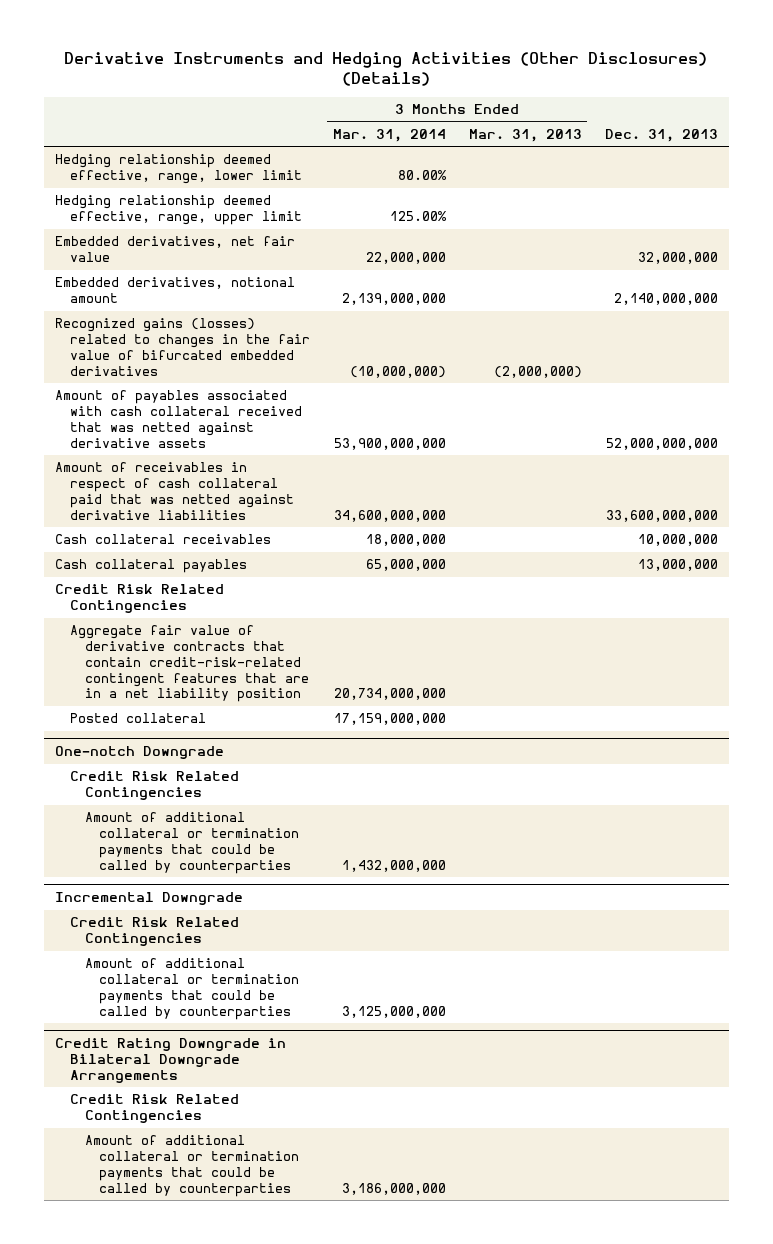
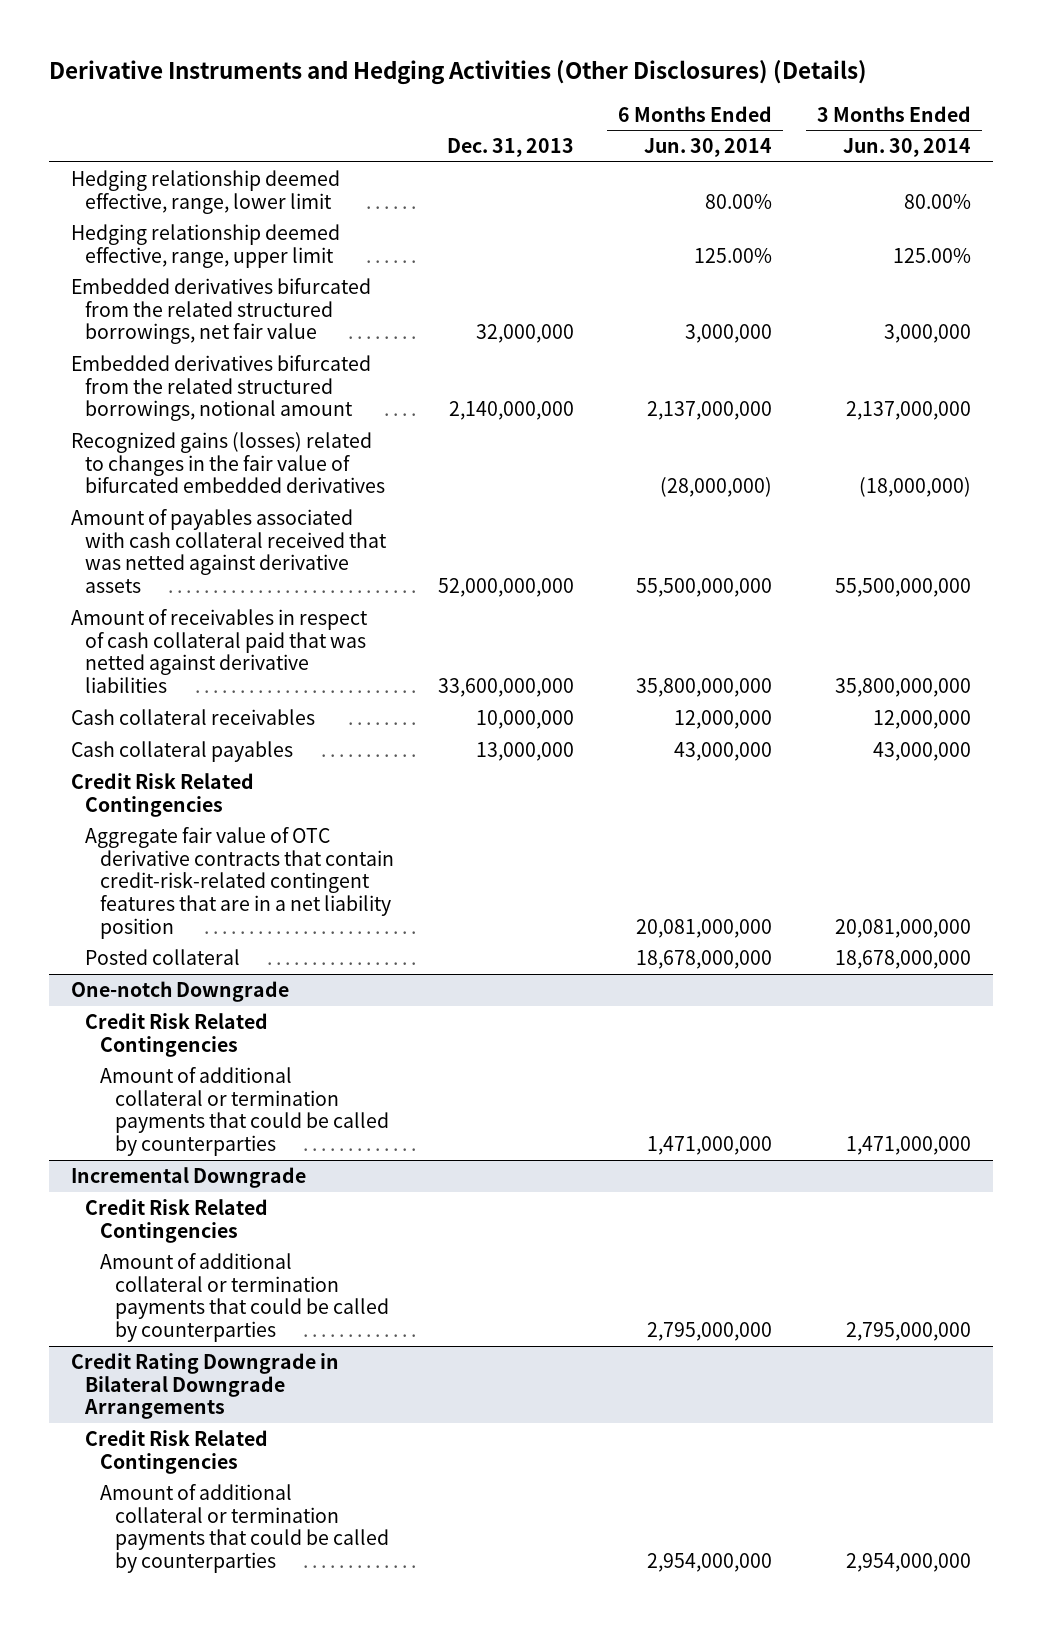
- | 3 Months Ended Mar. 31, 2014 | 3 Months Ended Mar. 31, 2013 | Dec. 31, 2013
+ | Dec. 31, 2013 | 6 Months Ended Jun. 30, 2014 | 3 Months Ended Jun. 30, 2014
- Embedded derivatives, net fair value | 22,000,000 | | 32,000,000
- Embedded derivatives, notional amount | 2,139,000,000 | | 2,140,000,000
+ Embedded derivatives bifurcated from the related structured borrowings, net fair value | 32,000,000 | 3,000,000 | 3,000,000
+ Embedded derivatives bifurcated from the related structured borrowings, notional amount | 2,140,000,000 | 2,137,000,000 | 2,137,000,000
- Aggregate fair value of derivative contracts that contain credit-risk-related contingent features that are in a net liability position | 20,734,000,000 | |
+ Aggregate fair value of OTC derivative contracts that contain credit-risk-related contingent features that are in a net liability position | | 20,081,000,000 | 20,081,000,000

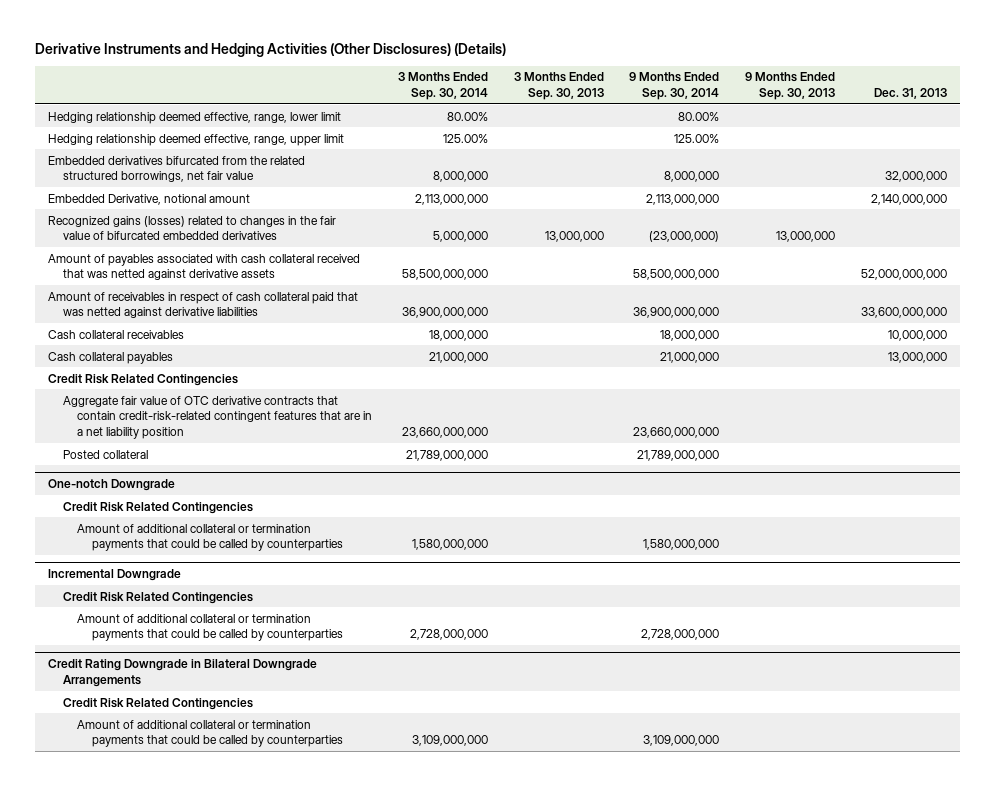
- | Dec. 31, 2013 | 6 Months Ended Jun. 30, 2014 | 3 Months Ended Jun. 30, 2014
+ | 3 Months Ended Sep. 30, 2014 | 3 Months Ended Sep. 30, 2013 | 9 Months Ended Sep. 30, 2014 | 9 Months Ended Sep. 30, 2013 | Dec. 31, 2013
- Embedded derivatives bifurcated from the related structured borrowings, notional amount | 2,140,000,000 | 2,137,000,000 | 2,137,000,000
+ Embedded Derivative, notional amount | 2,113,000,000 | | 2,113,000,000 | | 2,140,000,000

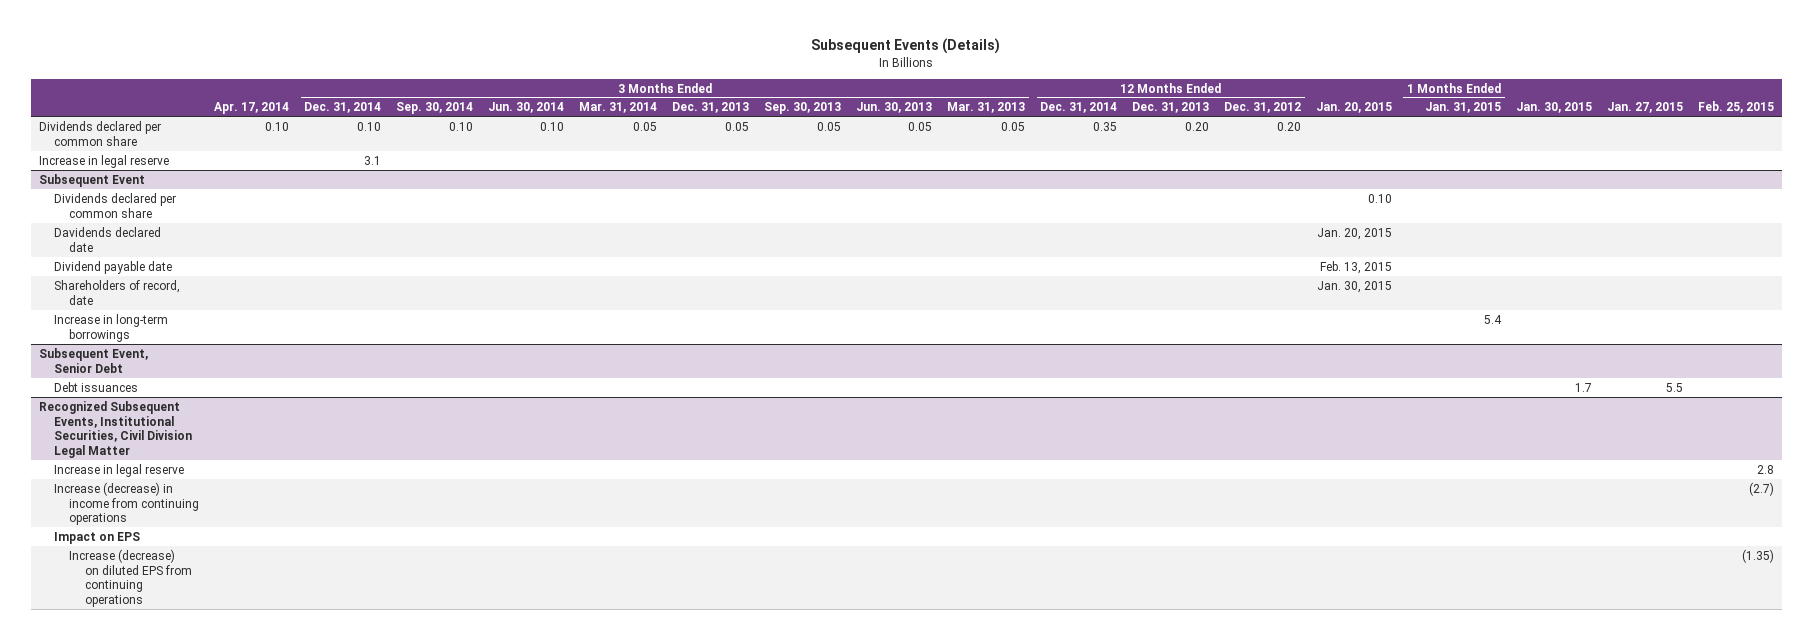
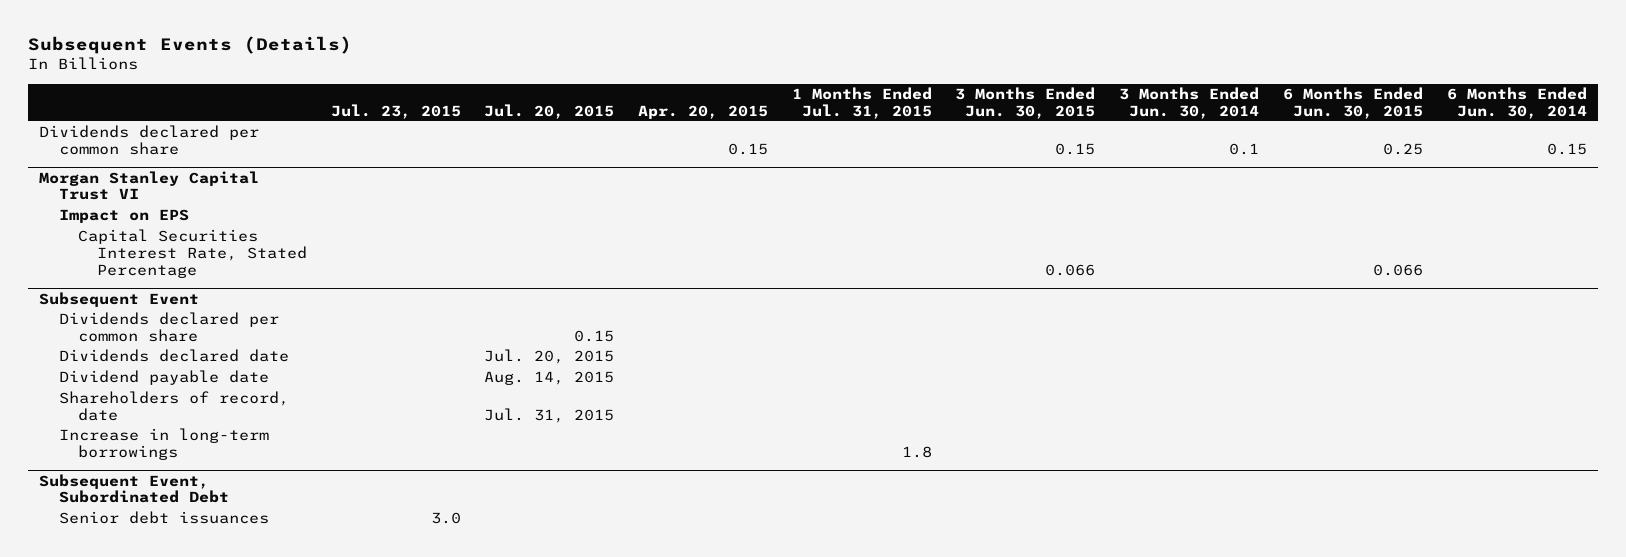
- | Apr. 17, 2014 | 3 Months Ended Dec. 31, 2014 | 3 Months Ended Sep. 30, 2014 | 3 Months Ended Jun. 30, 2014 | 3 Months Ended Mar. 31, 2014 | 3 Months Ended Dec. 31, 2013 | 3 Months Ended Sep. 30, 2013 | 3 Months Ended Jun. 30, 2013 | 3 Months Ended Mar. 31, 2013 | 12 Months Ended Dec. 31, 2014 | 12 Months Ended Dec. 31, 2013 | 12 Months Ended Dec. 31, 2012 | Jan. 20, 2015 | 1 Months Ended Jan. 31, 2015 | Jan. 30, 2015 | Jan. 27, 2015 | Feb. 25, 2015
+ | Jul. 23, 2015 | Jul. 20, 2015 | Apr. 20, 2015 | 1 Months Ended Jul. 31, 2015 | 3 Months Ended Jun. 30, 2015 | 3 Months Ended Jun. 30, 2014 | 6 Months Ended Jun. 30, 2015 | 6 Months Ended Jun. 30, 2014
- Dividends declared per common share | 0.10 | 0.10 | 0.10 | 0.10 | 0.05 | 0.05 | 0.05 | 0.05 | 0.05 | 0.35 | 0.20 | 0.20 | | | | |
- Increase in legal reserve | | 3.1 | | | | | | | | | | | | | | |
+ Dividends declared per common share | | | 0.15 | | 0.15 | 0.1 | 0.25 | 0.15
+ Morgan Stanley Capital Trust VI
+ Impact on EPS
+ Capital Securities Interest Rate, Stated Percentage | | | | | 0.066 | | 0.066 |
@ Subsequent Event
- Davidends declared date | | | | | | | | | | | | | Jan. 20, 2015 | | | |
+ Dividends declared date | | Jul. 20, 2015 | | | | | |
- Subsequent Event, Senior Debt
- Debt issuances | | | | | | | | | | | | | | | 1.7 | 5.5 |
- Recognized Subsequent Events, Institutional Securities, Civil Division Legal Matter
- Increase in legal reserve | | | | | | | | | | | | | | | | | 2.8
- Increase (decrease) in income from continuing operations | | | | | | | | | | | | | | | | | (2.7)
- Impact on EPS
- Increase (decrease) on diluted EPS from continuing operations | | | | | | | | | | | | | | | | | (1.35)
+ Subsequent Event, Subordinated Debt
+ Senior debt issuances | 3.0 | | | | | | |

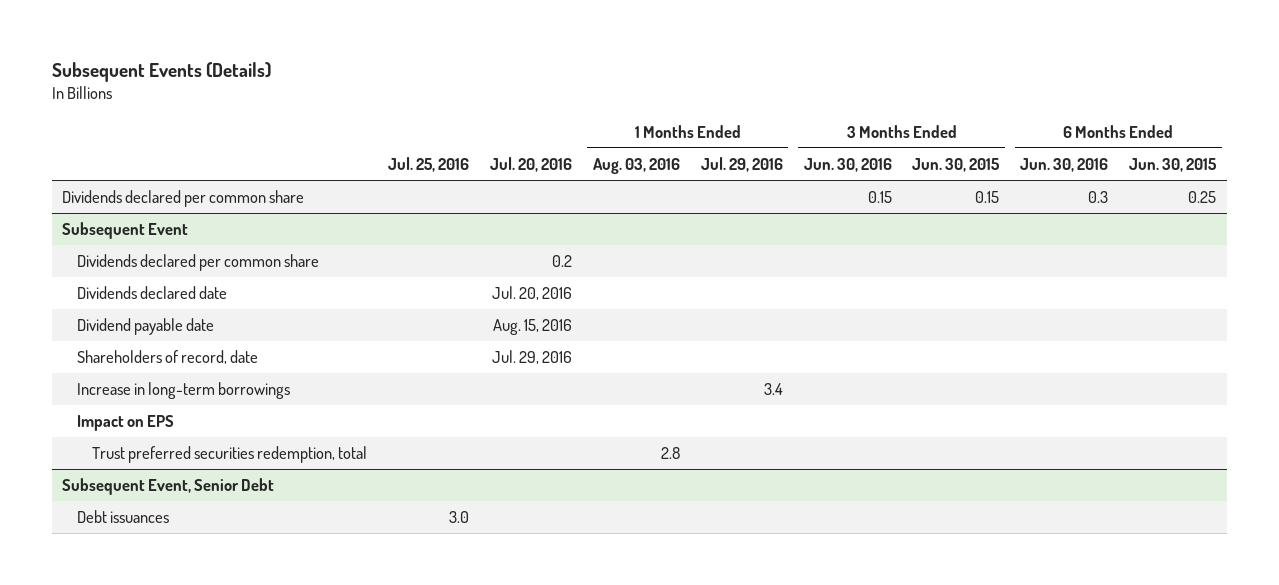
- | Jul. 23, 2015 | Jul. 20, 2015 | Apr. 20, 2015 | 1 Months Ended Jul. 31, 2015 | 3 Months Ended Jun. 30, 2015 | 3 Months Ended Jun. 30, 2014 | 6 Months Ended Jun. 30, 2015 | 6 Months Ended Jun. 30, 2014
+ | Jul. 25, 2016 | Jul. 20, 2016 | 1 Months Ended Aug. 03, 2016 | 1 Months Ended Jul. 29, 2016 | 3 Months Ended Jun. 30, 2016 | 3 Months Ended Jun. 30, 2015 | 6 Months Ended Jun. 30, 2016 | 6 Months Ended Jun. 30, 2015
- Morgan Stanley Capital Trust VI
- Impact on EPS
- Capital Securities Interest Rate, Stated Percentage | | | | | 0.066 | | 0.066 |
- Subsequent Event, Subordinated Debt
- Senior debt issuances | 3.0 | | | | | | |
@ Subsequent Event
+ Impact on EPS
+ Trust preferred securities redemption, total | | | 2.8 | | | | |
+ Subsequent Event, Senior Debt
+ Debt issuances | 3.0 | | | | | | |

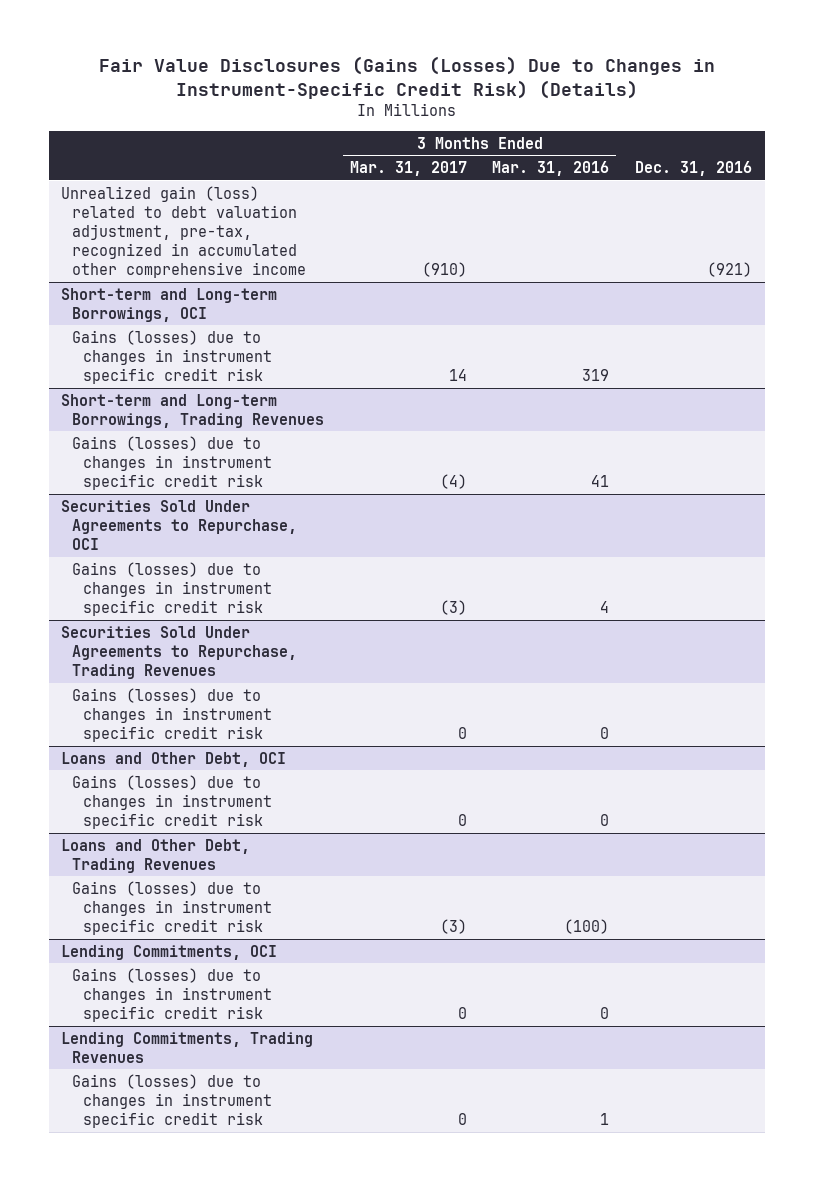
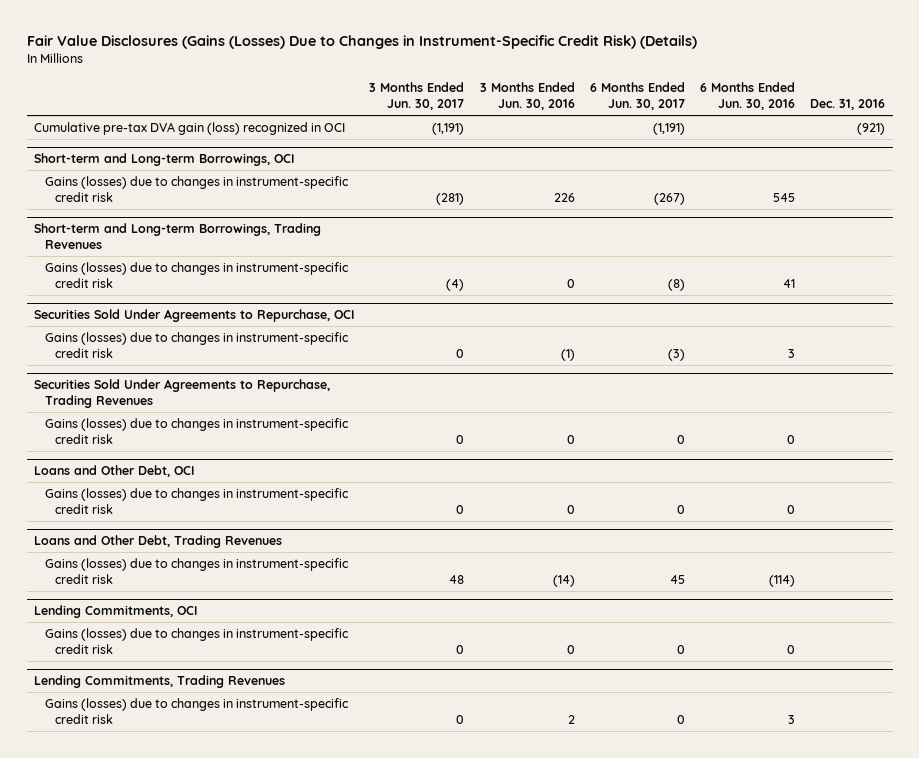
- | 3 Months Ended Mar. 31, 2017 | 3 Months Ended Mar. 31, 2016 | Dec. 31, 2016
+ | 3 Months Ended Jun. 30, 2017 | 3 Months Ended Jun. 30, 2016 | 6 Months Ended Jun. 30, 2017 | 6 Months Ended Jun. 30, 2016 | Dec. 31, 2016
- Unrealized gain (loss) related to debt valuation adjustment, pre-tax, recognized in accumulated other comprehensive income | (910) | | (921)
+ Cumulative pre-tax DVA gain (loss) recognized in OCI | (1,191) | | (1,191) | | (921)
@ Short-term and Long-term Borrowings, OCI
- Gains (losses) due to changes in instrument specific credit risk | 14 | 319 |
+ Gains (losses) due to changes in instrument-specific credit risk | (281) | 226 | (267) | 545 |
@ Short-term and Long-term Borrowings, Trading Revenues
- Gains (losses) due to changes in instrument specific credit risk | (4) | 41 |
+ Gains (losses) due to changes in instrument-specific credit risk | (4) | 0 | (8) | 41 |
@ Securities Sold Under Agreements to Repurchase, OCI
- Gains (losses) due to changes in instrument specific credit risk | (3) | 4 |
+ Gains (losses) due to changes in instrument-specific credit risk | 0 | (1) | (3) | 3 |
@ Securities Sold Under Agreements to Repurchase, Trading Revenues
- Gains (losses) due to changes in instrument specific credit risk | 0 | 0 |
+ Gains (losses) due to changes in instrument-specific credit risk | 0 | 0 | 0 | 0 |
@ Loans and Other Debt, OCI
- Gains (losses) due to changes in instrument specific credit risk | 0 | 0 |
+ Gains (losses) due to changes in instrument-specific credit risk | 0 | 0 | 0 | 0 |
@ Loans and Other Debt, Trading Revenues
- Gains (losses) due to changes in instrument specific credit risk | (3) | (100) |
+ Gains (losses) due to changes in instrument-specific credit risk | 48 | (14) | 45 | (114) |
@ Lending Commitments, OCI
- Gains (losses) due to changes in instrument specific credit risk | 0 | 0 |
+ Gains (losses) due to changes in instrument-specific credit risk | 0 | 0 | 0 | 0 |
@ Lending Commitments, Trading Revenues
- Gains (losses) due to changes in instrument specific credit risk | 0 | 1 |
+ Gains (losses) due to changes in instrument-specific credit risk | 0 | 2 | 0 | 3 |

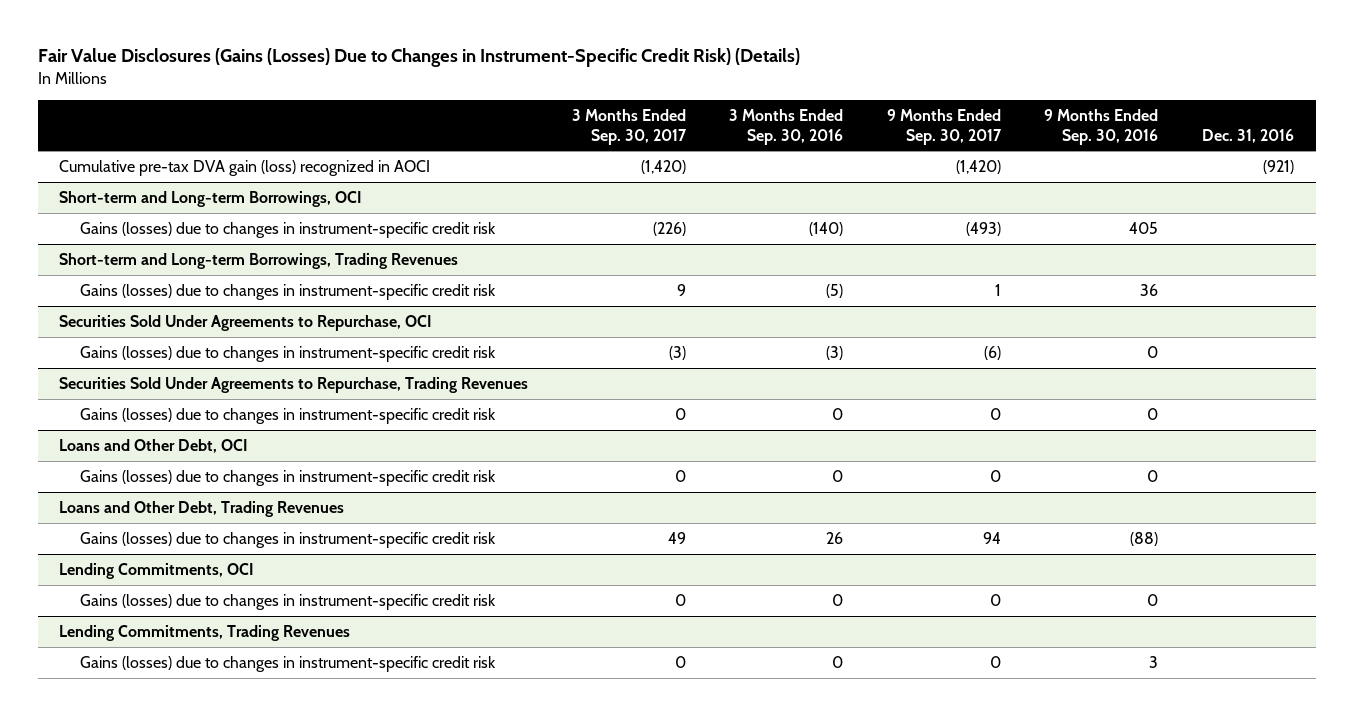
- | 3 Months Ended Jun. 30, 2017 | 3 Months Ended Jun. 30, 2016 | 6 Months Ended Jun. 30, 2017 | 6 Months Ended Jun. 30, 2016 | Dec. 31, 2016
+ | 3 Months Ended Sep. 30, 2017 | 3 Months Ended Sep. 30, 2016 | 9 Months Ended Sep. 30, 2017 | 9 Months Ended Sep. 30, 2016 | Dec. 31, 2016
- Cumulative pre-tax DVA gain (loss) recognized in OCI | (1,191) | | (1,191) | | (921)
+ Cumulative pre-tax DVA gain (loss) recognized in AOCI | (1,420) | | (1,420) | | (921)

